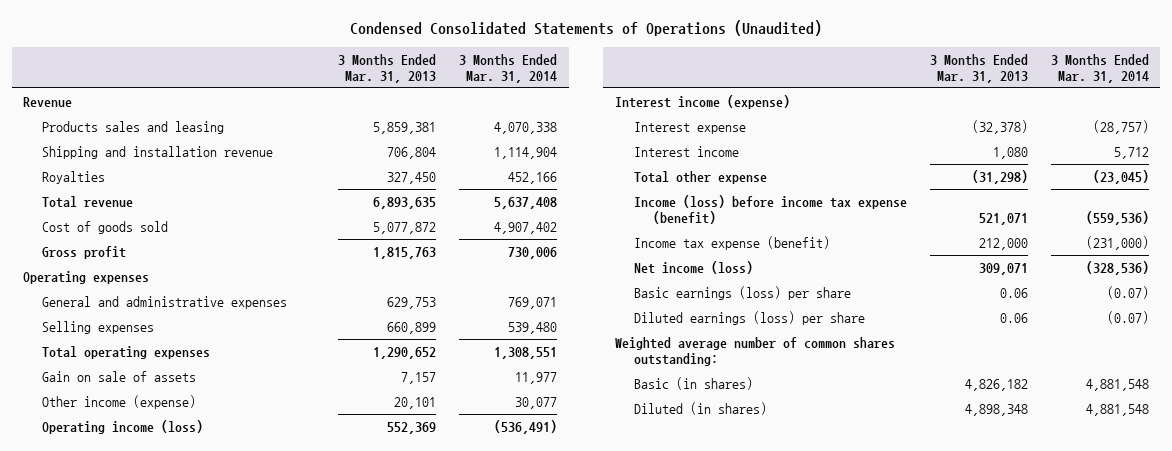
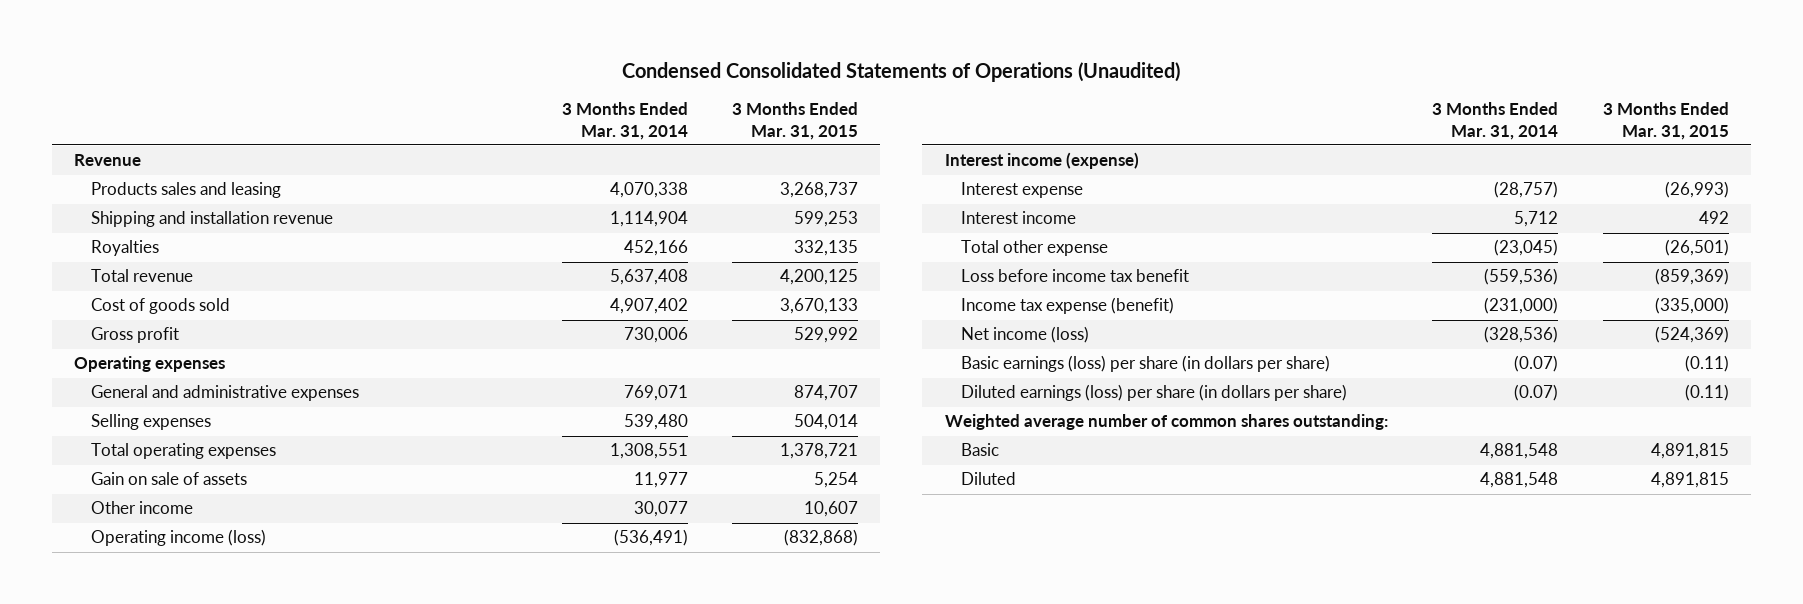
- | 3 Months Ended Mar. 31, 2013 | 3 Months Ended Mar. 31, 2014
+ | 3 Months Ended Mar. 31, 2014 | 3 Months Ended Mar. 31, 2015
- Other income (expense) | 20,101 | 30,077
+ Other income | 30,077 | 10,607
- Income (loss) before income tax expense (benefit) | 521,071 | (559,536)
+ Loss before income tax benefit | (559,536) | (859,369)
- Basic earnings (loss) per share | 0.06 | (0.07)
- Diluted earnings (loss) per share | 0.06 | (0.07)
+ Basic earnings (loss) per share (in dollars per share) | (0.07) | (0.11)
+ Diluted earnings (loss) per share (in dollars per share) | (0.07) | (0.11)
- Basic (in shares) | 4,826,182 | 4,881,548
- Diluted (in shares) | 4,898,348 | 4,881,548
+ Basic | 4,881,548 | 4,891,815
+ Diluted | 4,881,548 | 4,891,815

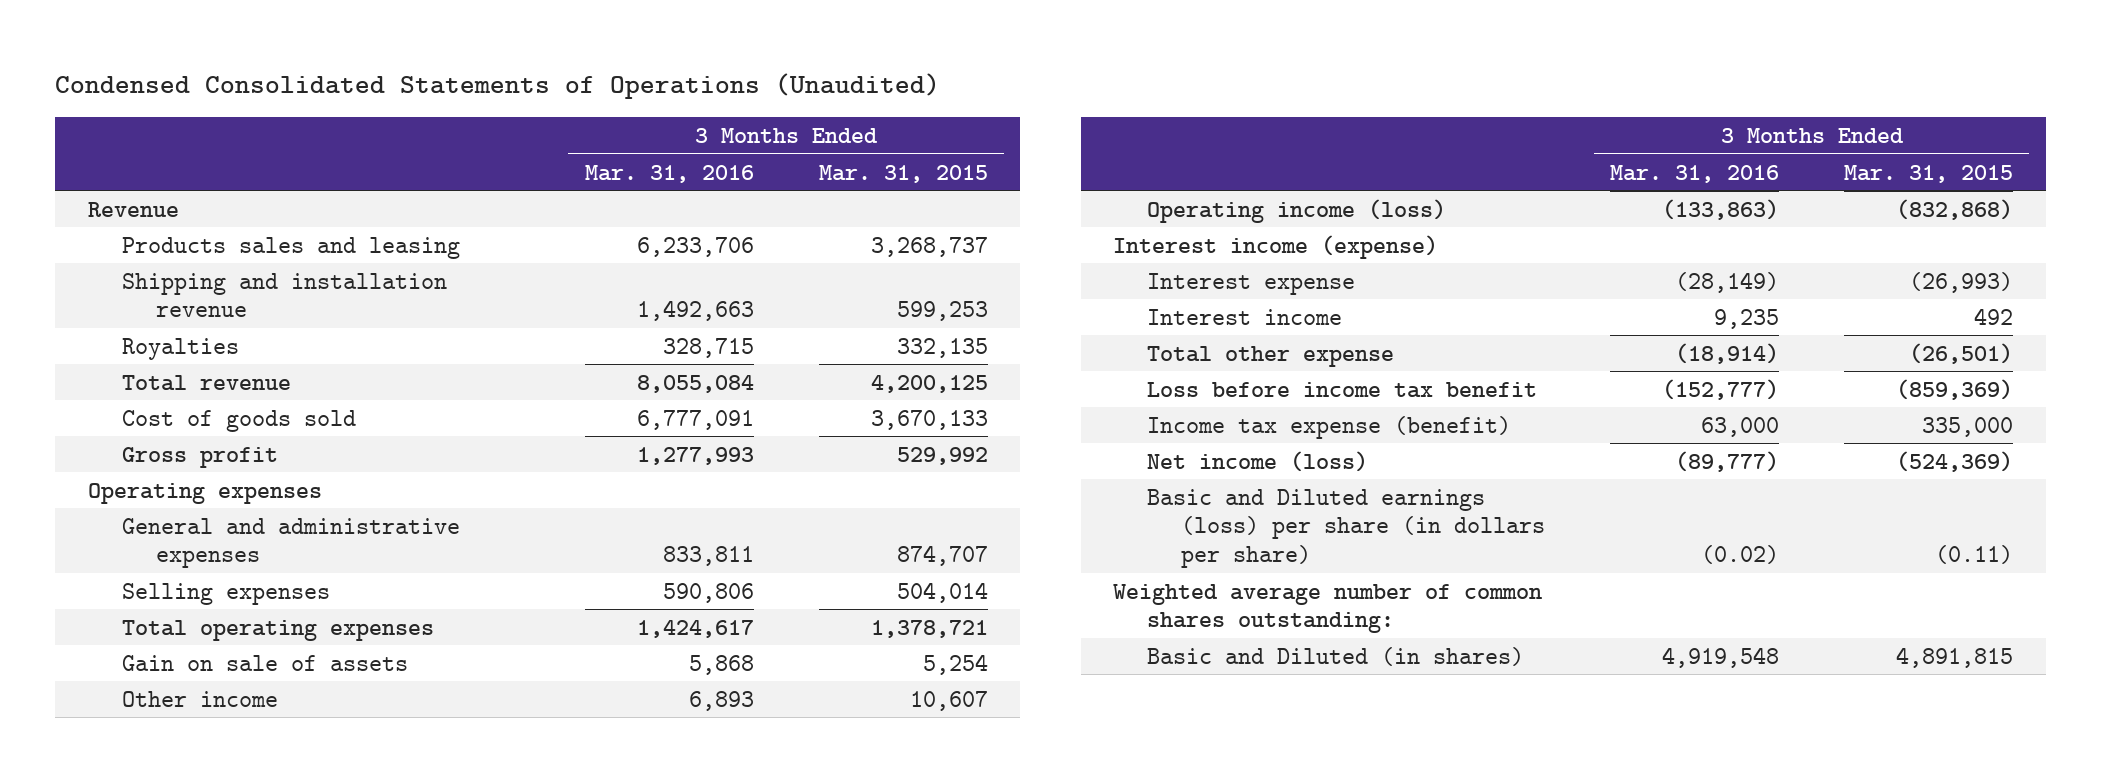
- | 3 Months Ended Mar. 31, 2014 | 3 Months Ended Mar. 31, 2015
+ | 3 Months Ended Mar. 31, 2016 | 3 Months Ended Mar. 31, 2015
- Income tax expense (benefit) | (231,000) | (335,000)
+ Income tax expense (benefit) | 63,000 | 335,000
- Basic earnings (loss) per share (in dollars per share) | (0.07) | (0.11)
- Diluted earnings (loss) per share (in dollars per share) | (0.07) | (0.11)
+ Basic and Diluted earnings (loss) per share (in dollars per share) | (0.02) | (0.11)
- Basic | 4,881,548 | 4,891,815
- Diluted | 4,881,548 | 4,891,815
+ Basic and Diluted (in shares) | 4,919,548 | 4,891,815

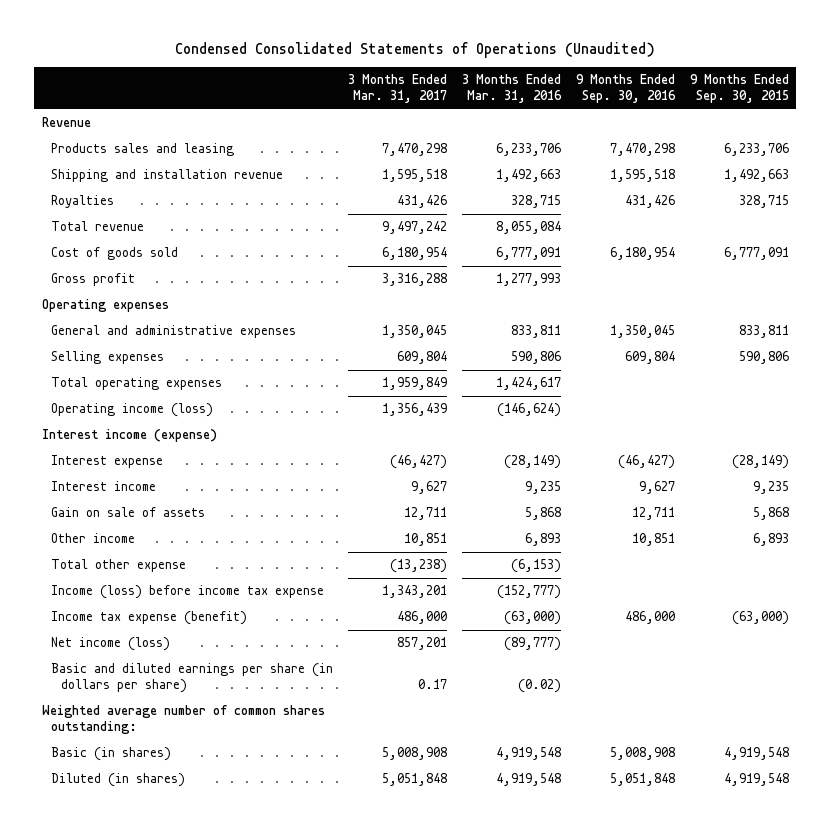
- | 3 Months Ended Mar. 31, 2016 | 3 Months Ended Mar. 31, 2015
+ | 3 Months Ended Mar. 31, 2017 | 3 Months Ended Mar. 31, 2016 | 9 Months Ended Sep. 30, 2016 | 9 Months Ended Sep. 30, 2015
- Operating income (loss) | (133,863) | (832,868)
+ Operating income (loss) | 1,356,439 | (146,624) | |
- Total other expense | (18,914) | (26,501)
- Loss before income tax benefit | (152,777) | (859,369)
- Income tax expense (benefit) | 63,000 | 335,000
moved down: Gain on sale of assets | 12,711 | 5,868 | 12,711 | 5,868
moved down: Other income | 10,851 | 6,893 | 10,851 | 6,893
+ Total other expense | (13,238) | (6,153) | |
+ Income (loss) before income tax expense | 1,343,201 | (152,777) | |
+ Income tax expense (benefit) | 486,000 | (63,000) | 486,000 | (63,000)
- Basic and Diluted earnings (loss) per share (in dollars per share) | (0.02) | (0.11)
+ Basic and diluted earnings per share (in dollars per share) | 0.17 | (0.02) | |
- Basic and Diluted (in shares) | 4,919,548 | 4,891,815
+ Basic (in shares) | 5,008,908 | 4,919,548 | 5,008,908 | 4,919,548
+ Diluted (in shares) | 5,051,848 | 4,919,548 | 5,051,848 | 4,919,548

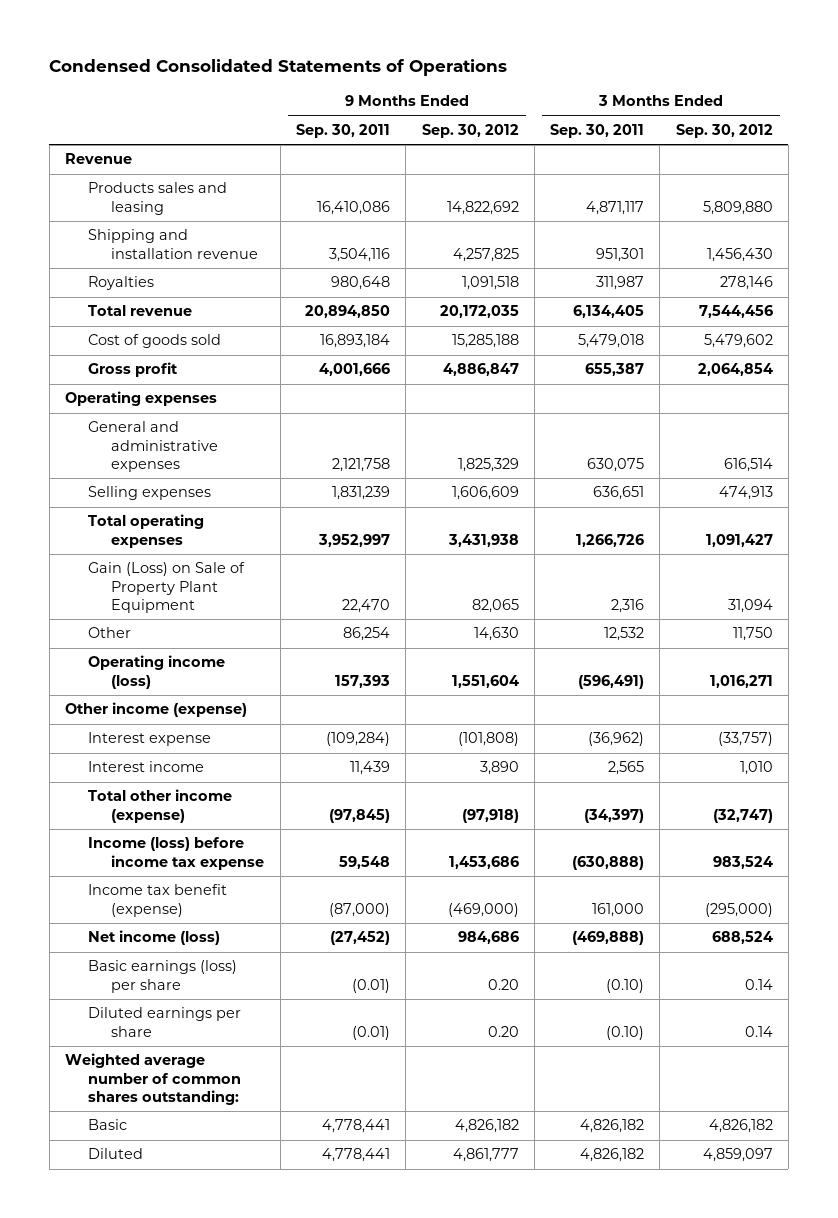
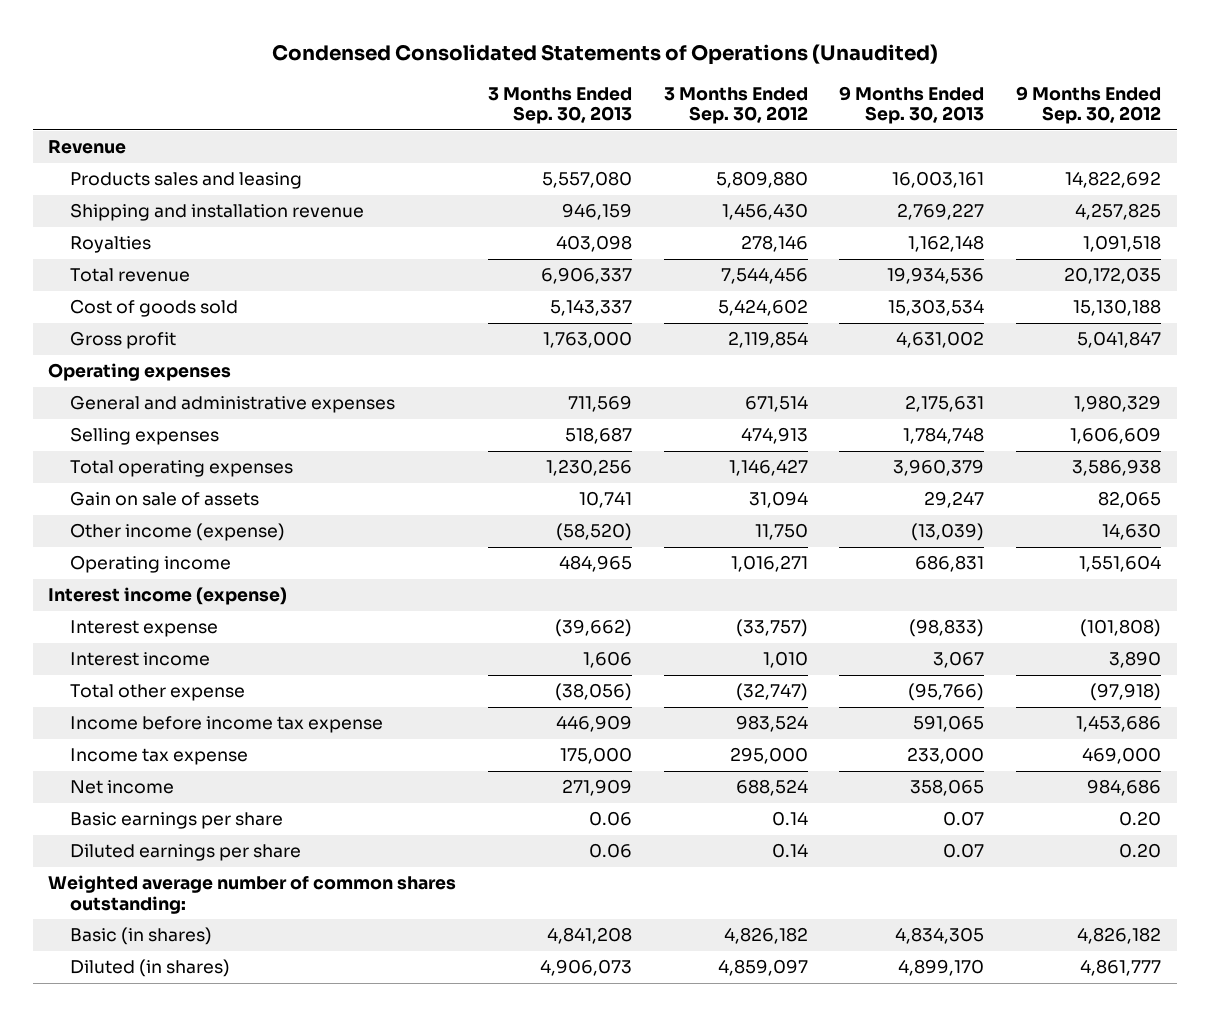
- Condensed Consolidated Statements of Operations
+ Condensed Consolidated Statements of Operations (Unaudited)
- | 9 Months Ended Sep. 30, 2011 | 9 Months Ended Sep. 30, 2012 | 3 Months Ended Sep. 30, 2011 | 3 Months Ended Sep. 30, 2012
+ | 3 Months Ended Sep. 30, 2013 | 3 Months Ended Sep. 30, 2012 | 9 Months Ended Sep. 30, 2013 | 9 Months Ended Sep. 30, 2012
- Cost of goods sold | 16,893,184 | 15,285,188 | 5,479,018 | 5,479,602
- Gross profit | 4,001,666 | 4,886,847 | 655,387 | 2,064,854
+ Cost of goods sold | 5,143,337 | 5,424,602 | 15,303,534 | 15,130,188
+ Gross profit | 1,763,000 | 2,119,854 | 4,631,002 | 5,041,847
- General and administrative expenses | 2,121,758 | 1,825,329 | 630,075 | 616,514
+ General and administrative expenses | 711,569 | 671,514 | 2,175,631 | 1,980,329
- Total operating expenses | 3,952,997 | 3,431,938 | 1,266,726 | 1,091,427
- Gain (Loss) on Sale of Property Plant Equipment | 22,470 | 82,065 | 2,316 | 31,094
- Other | 86,254 | 14,630 | 12,532 | 11,750
- Operating income (loss) | 157,393 | 1,551,604 | (596,491) | 1,016,271
- Other income (expense)
+ Total operating expenses | 1,230,256 | 1,146,427 | 3,960,379 | 3,586,938
+ Gain on sale of assets | 10,741 | 31,094 | 29,247 | 82,065
+ Other income (expense) | (58,520) | 11,750 | (13,039) | 14,630
+ Operating income | 484,965 | 1,016,271 | 686,831 | 1,551,604
+ Interest income (expense)
- Total other income (expense) | (97,845) | (97,918) | (34,397) | (32,747)
- Income (loss) before income tax expense | 59,548 | 1,453,686 | (630,888) | 983,524
- Income tax benefit (expense) | (87,000) | (469,000) | 161,000 | (295,000)
- Net income (loss) | (27,452) | 984,686 | (469,888) | 688,524
- Basic earnings (loss) per share | (0.01) | 0.20 | (0.10) | 0.14
+ Total other expense | (38,056) | (32,747) | (95,766) | (97,918)
+ Income before income tax expense | 446,909 | 983,524 | 591,065 | 1,453,686
+ Income tax expense | 175,000 | 295,000 | 233,000 | 469,000
+ Net income | 271,909 | 688,524 | 358,065 | 984,686
+ Basic earnings per share | 0.06 | 0.14 | 0.07 | 0.20
- Basic | 4,778,441 | 4,826,182 | 4,826,182 | 4,826,182
- Diluted | 4,778,441 | 4,861,777 | 4,826,182 | 4,859,097
+ Basic (in shares) | 4,841,208 | 4,826,182 | 4,834,305 | 4,826,182
+ Diluted (in shares) | 4,906,073 | 4,859,097 | 4,899,170 | 4,861,777

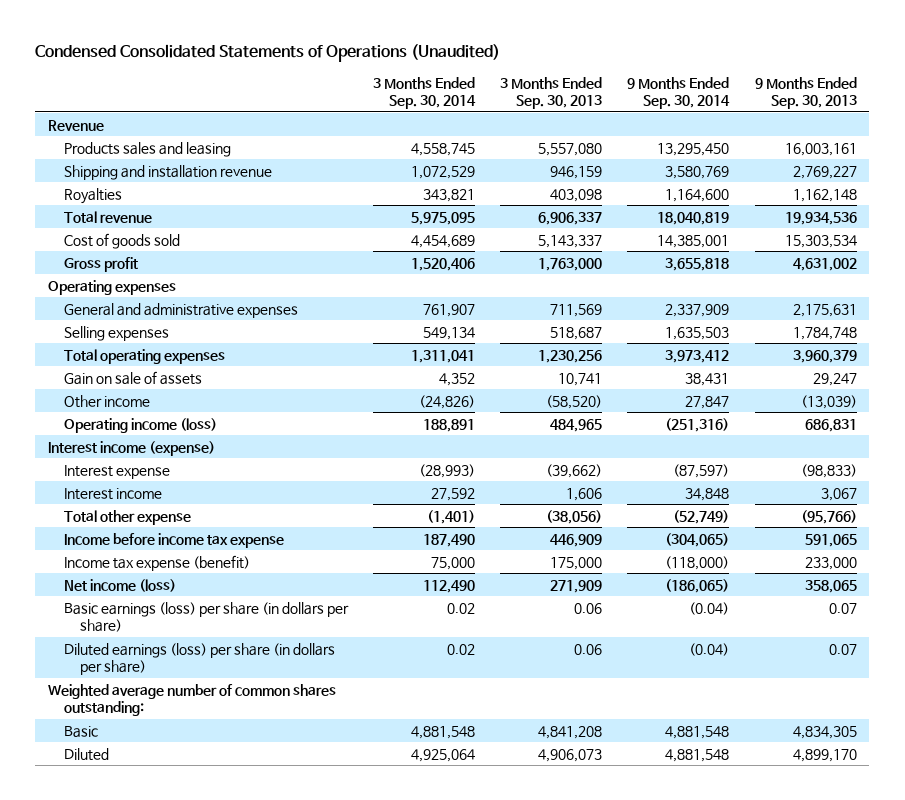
- | 3 Months Ended Sep. 30, 2013 | 3 Months Ended Sep. 30, 2012 | 9 Months Ended Sep. 30, 2013 | 9 Months Ended Sep. 30, 2012
+ | 3 Months Ended Sep. 30, 2014 | 3 Months Ended Sep. 30, 2013 | 9 Months Ended Sep. 30, 2014 | 9 Months Ended Sep. 30, 2013
- Other income (expense) | (58,520) | 11,750 | (13,039) | 14,630
- Operating income | 484,965 | 1,016,271 | 686,831 | 1,551,604
+ Other income | (24,826) | (58,520) | 27,847 | (13,039)
+ Operating income (loss) | 188,891 | 484,965 | (251,316) | 686,831
- Income tax expense | 175,000 | 295,000 | 233,000 | 469,000
- Net income | 271,909 | 688,524 | 358,065 | 984,686
- Basic earnings per share | 0.06 | 0.14 | 0.07 | 0.20
- Diluted earnings per share | 0.06 | 0.14 | 0.07 | 0.20
+ Income tax expense (benefit) | 75,000 | 175,000 | (118,000) | 233,000
+ Net income (loss) | 112,490 | 271,909 | (186,065) | 358,065
+ Basic earnings (loss) per share (in dollars per share) | 0.02 | 0.06 | (0.04) | 0.07
+ Diluted earnings (loss) per share (in dollars per share) | 0.02 | 0.06 | (0.04) | 0.07
- Basic (in shares) | 4,841,208 | 4,826,182 | 4,834,305 | 4,826,182
- Diluted (in shares) | 4,906,073 | 4,859,097 | 4,899,170 | 4,861,777
+ Basic | 4,881,548 | 4,841,208 | 4,881,548 | 4,834,305
+ Diluted | 4,925,064 | 4,906,073 | 4,881,548 | 4,899,170

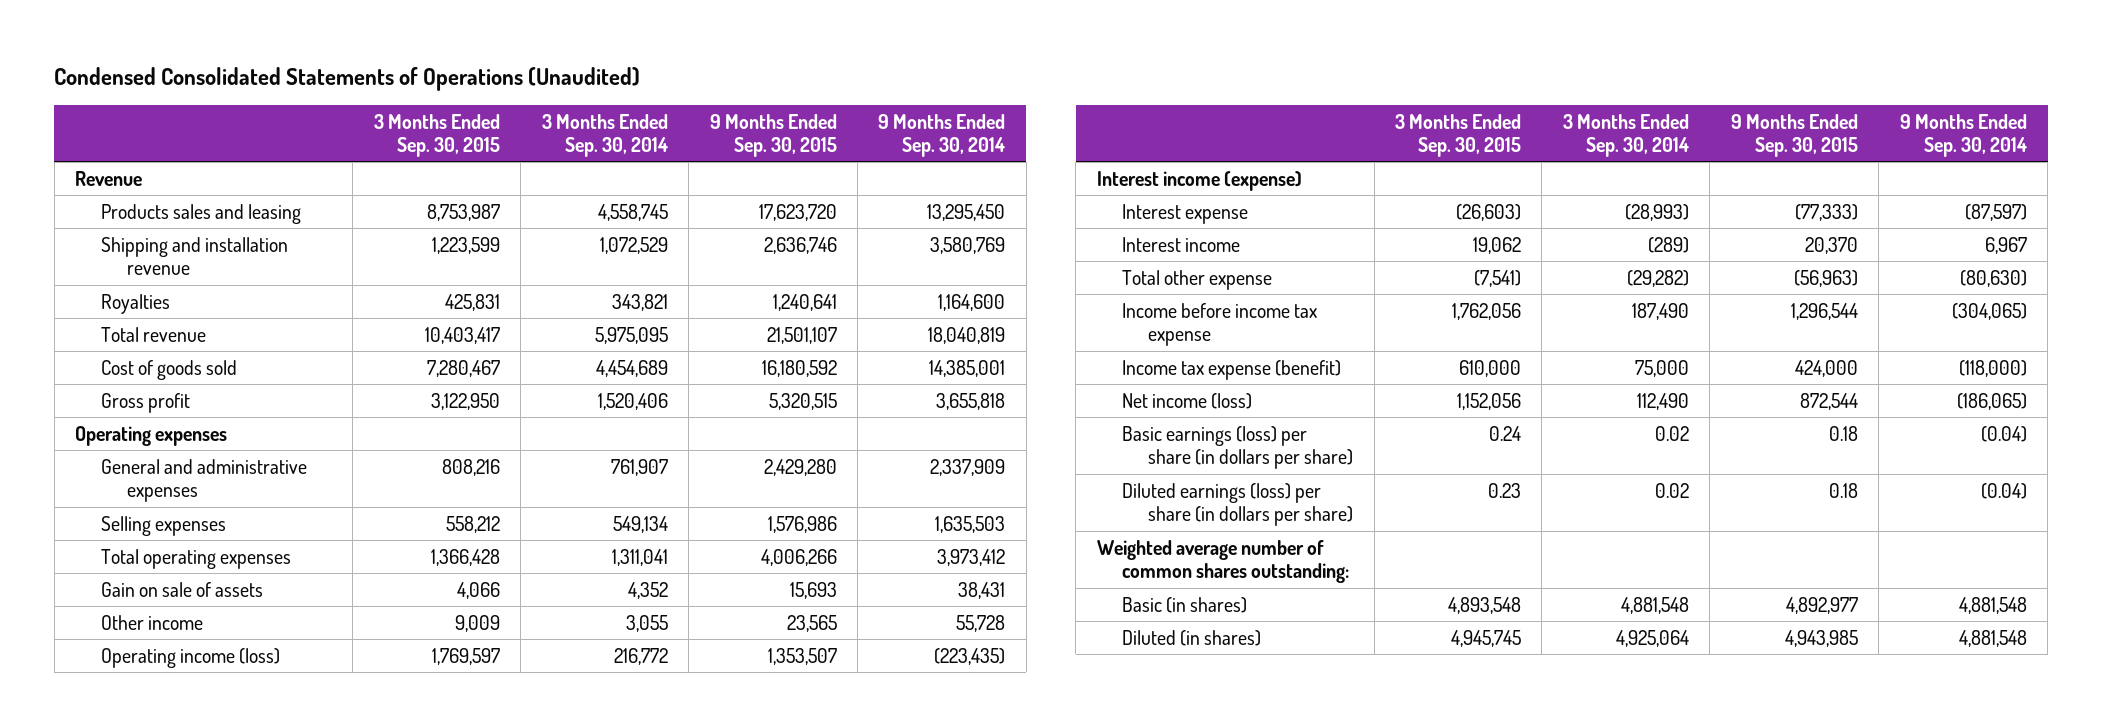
- | 3 Months Ended Sep. 30, 2014 | 3 Months Ended Sep. 30, 2013 | 9 Months Ended Sep. 30, 2014 | 9 Months Ended Sep. 30, 2013
+ | 3 Months Ended Sep. 30, 2015 | 3 Months Ended Sep. 30, 2014 | 9 Months Ended Sep. 30, 2015 | 9 Months Ended Sep. 30, 2014
- Other income | (24,826) | (58,520) | 27,847 | (13,039)
- Operating income (loss) | 188,891 | 484,965 | (251,316) | 686,831
+ Other income | 9,009 | 3,055 | 23,565 | 55,728
+ Operating income (loss) | 1,769,597 | 216,772 | 1,353,507 | (223,435)
- Interest income | 27,592 | 1,606 | 34,848 | 3,067
- Total other expense | (1,401) | (38,056) | (52,749) | (95,766)
+ Interest income | 19,062 | (289) | 20,370 | 6,967
+ Total other expense | (7,541) | (29,282) | (56,963) | (80,630)
- Basic | 4,881,548 | 4,841,208 | 4,881,548 | 4,834,305
- Diluted | 4,925,064 | 4,906,073 | 4,881,548 | 4,899,170
+ Basic (in shares) | 4,893,548 | 4,881,548 | 4,892,977 | 4,881,548
+ Diluted (in shares) | 4,945,745 | 4,925,064 | 4,943,985 | 4,881,548

